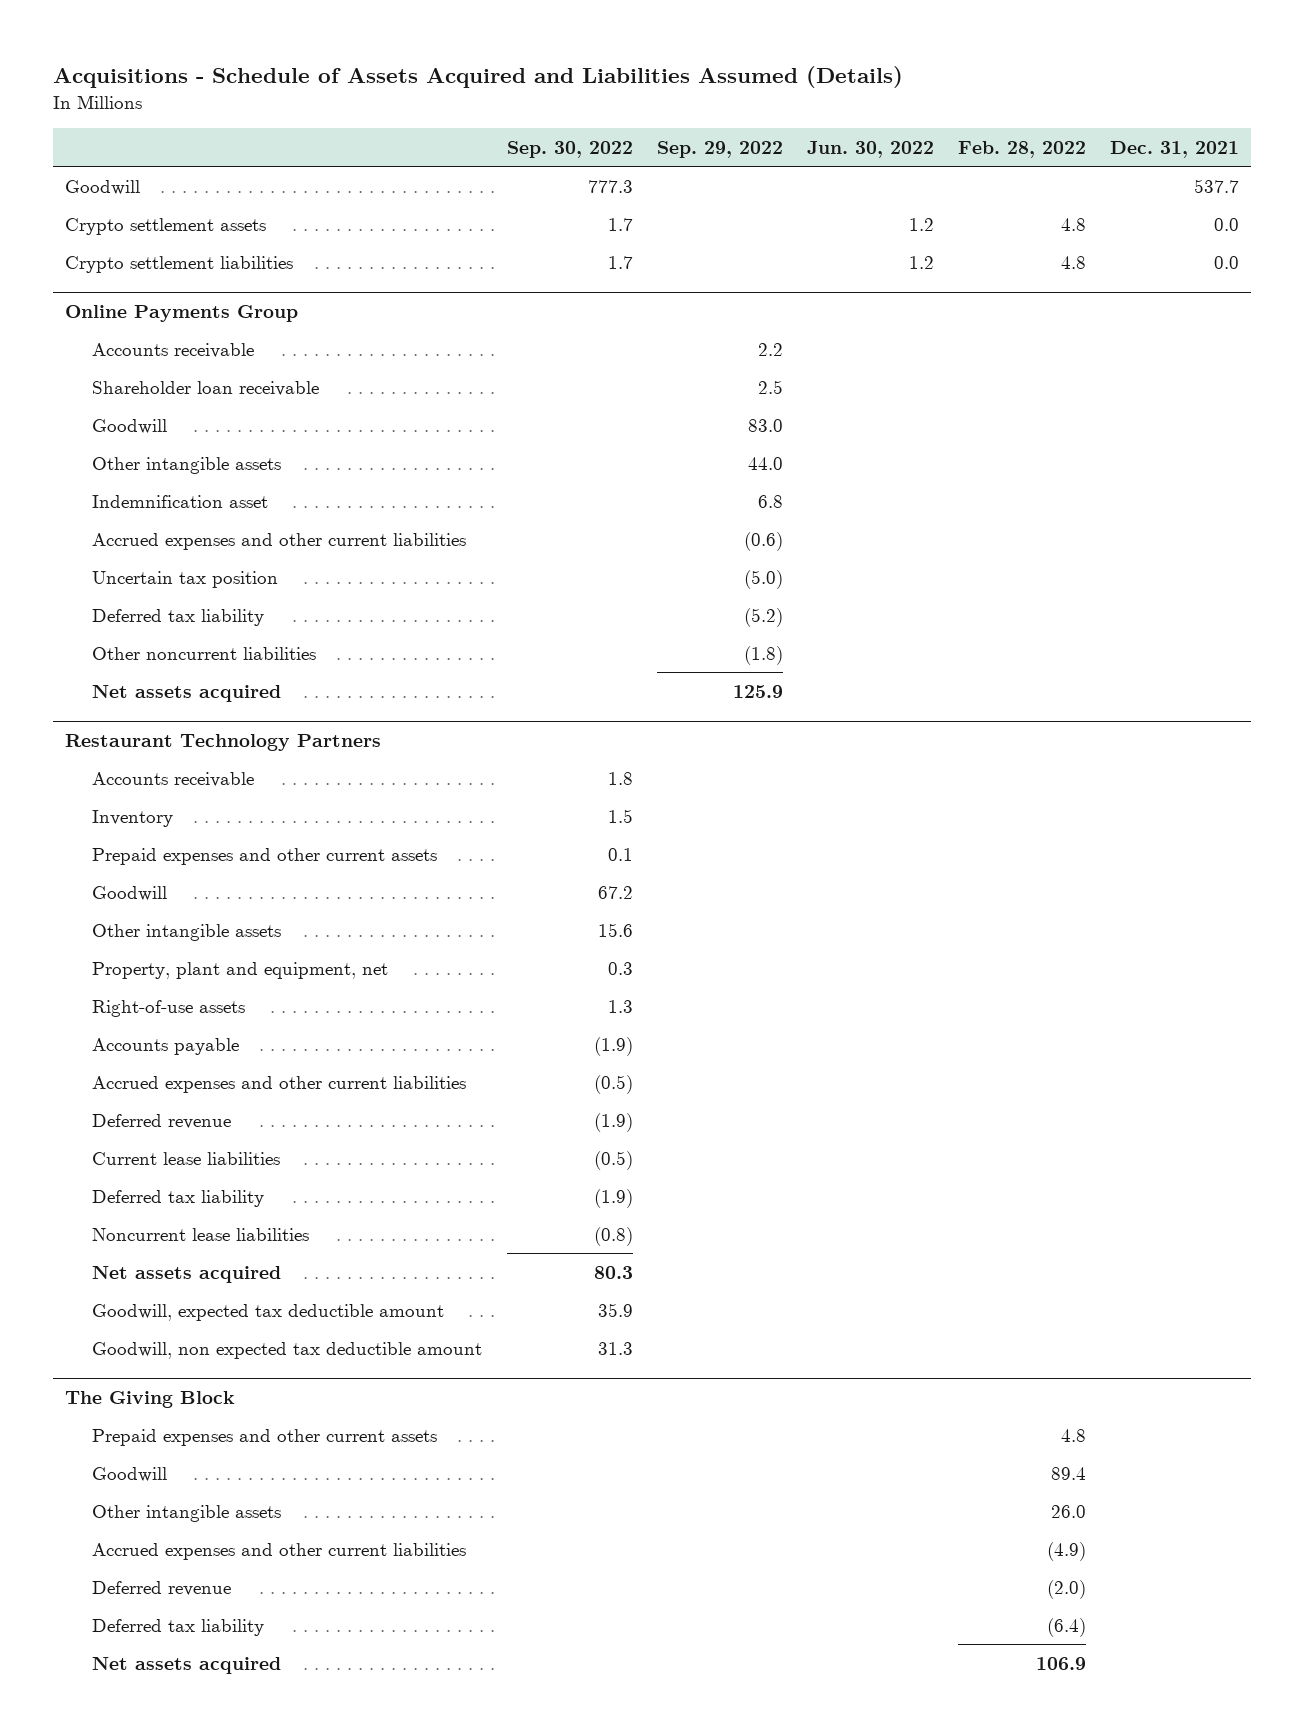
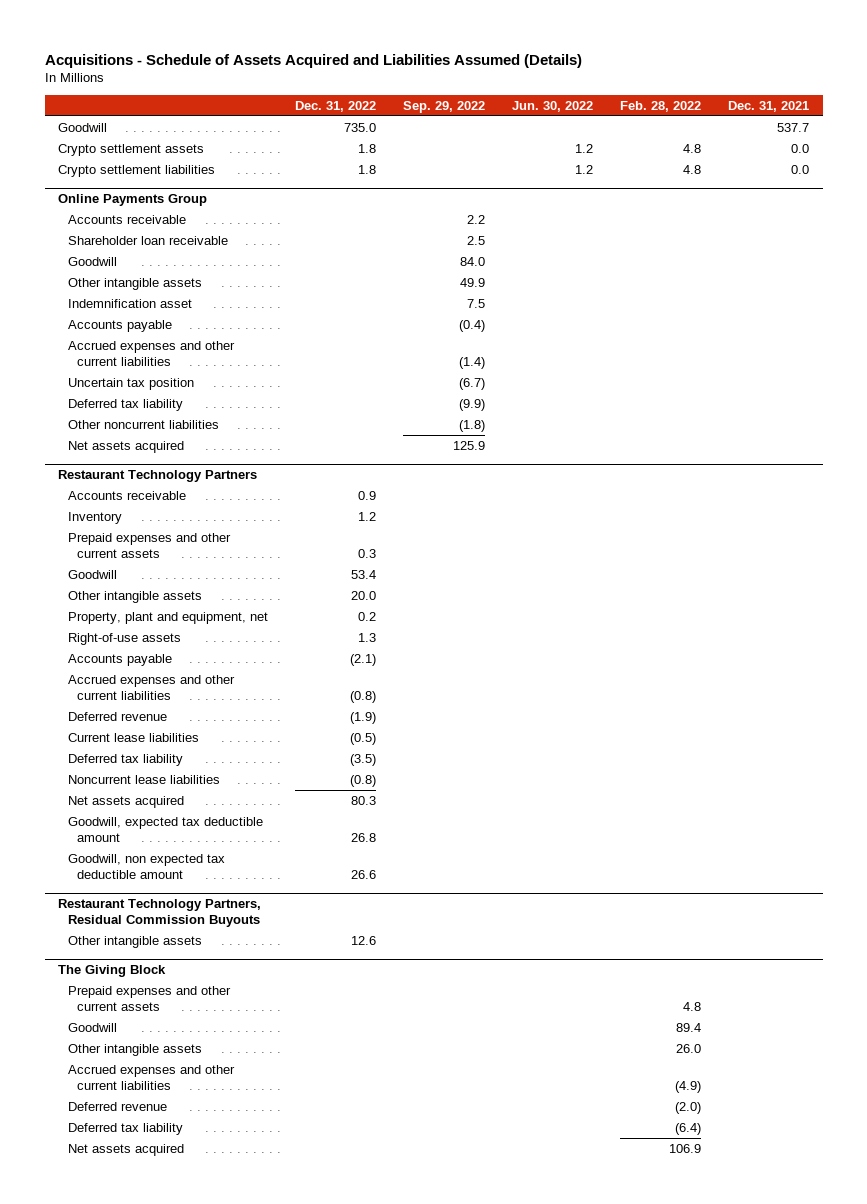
- | Sep. 30, 2022 | Sep. 29, 2022 | Jun. 30, 2022 | Feb. 28, 2022 | Dec. 31, 2021
+ | Dec. 31, 2022 | Sep. 29, 2022 | Jun. 30, 2022 | Feb. 28, 2022 | Dec. 31, 2021
@ Online Payments Group
- Goodwill | | 83.0 | | |
- Other intangible assets | | 44.0 | | |
- Indemnification asset | | 6.8 | | |
- Accrued expenses and other current liabilities | | (0.6) | | |
- Uncertain tax position | | (5.0) | | |
- Deferred tax liability | | (5.2) | | |
+ Goodwill | | 84.0 | | |
+ Other intangible assets | | 49.9 | | |
+ Indemnification asset | | 7.5 | | |
+ Accounts payable | | (0.4) | | |
+ Accrued expenses and other current liabilities | | (1.4) | | |
+ Uncertain tax position | | (6.7) | | |
+ Deferred tax liability | | (9.9) | | |
+ Restaurant Technology Partners, Residual Commission Buyouts
+ Other intangible assets | 12.6 | | | |

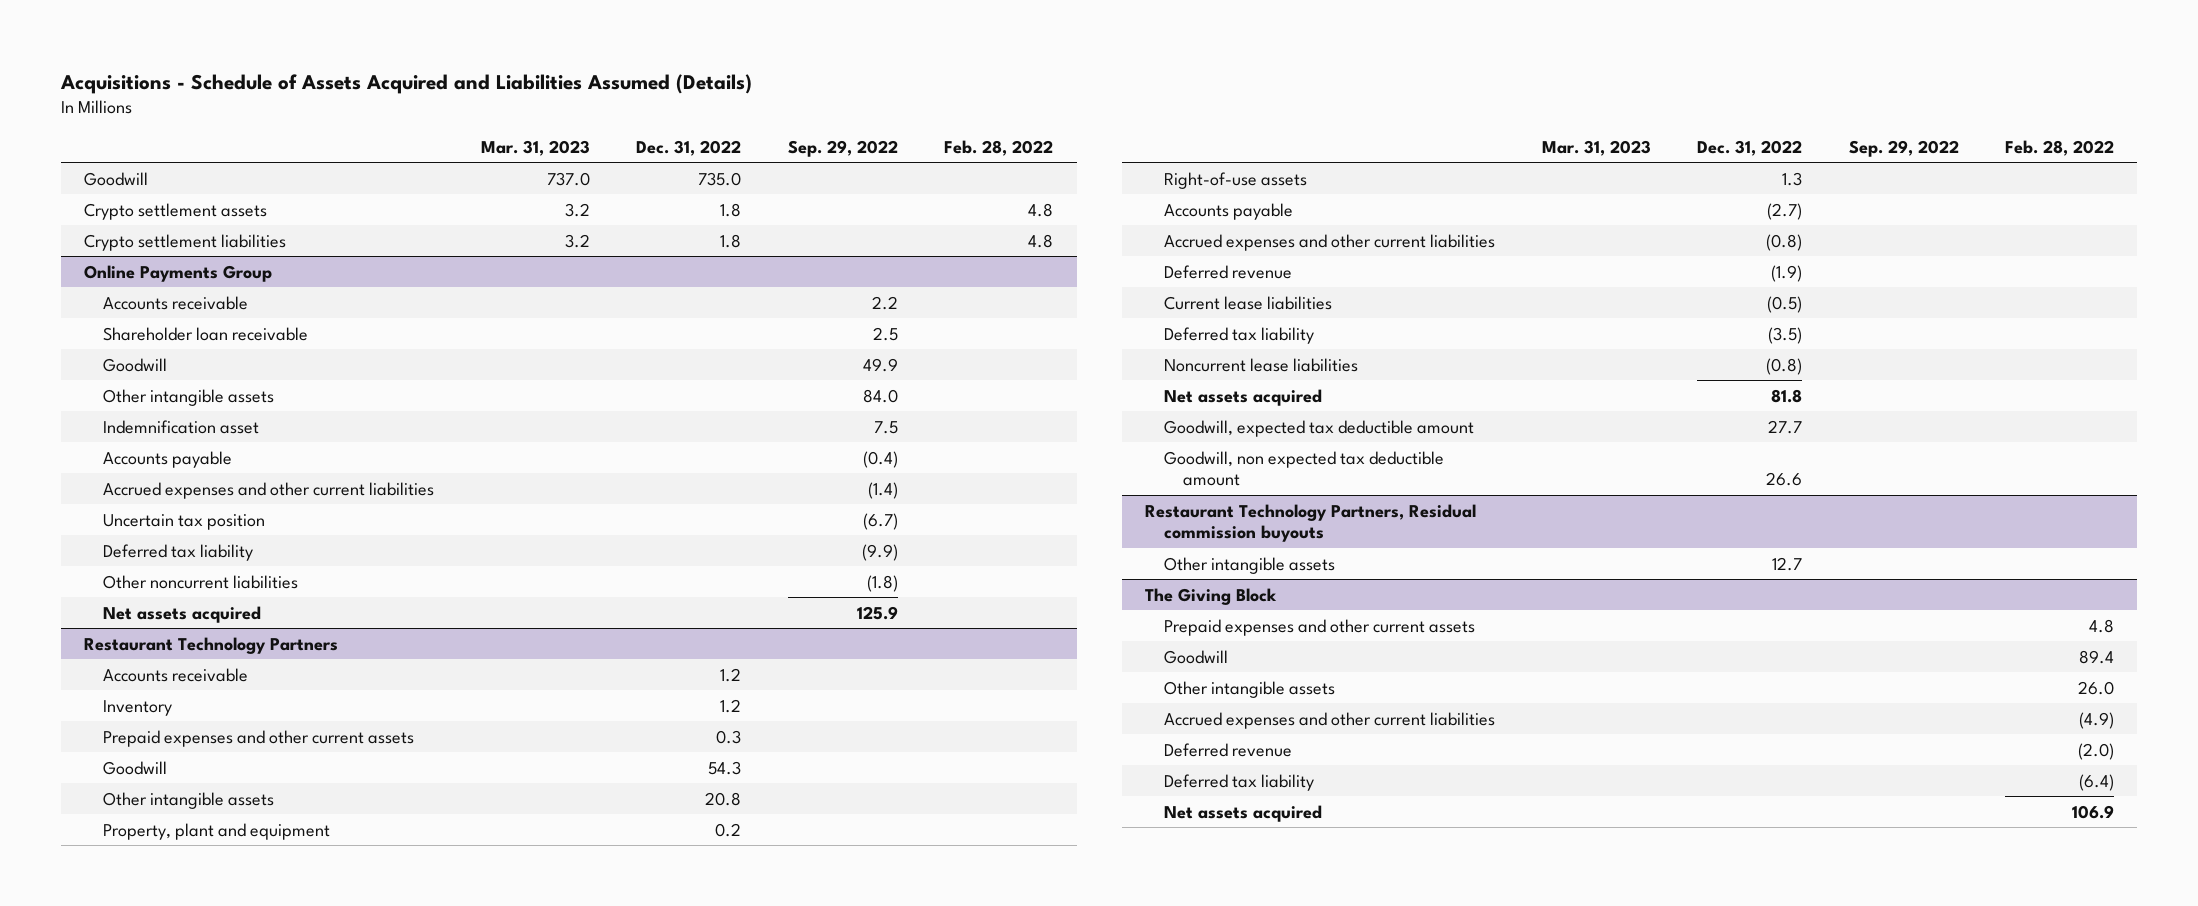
- | Dec. 31, 2022 | Sep. 29, 2022 | Jun. 30, 2022 | Feb. 28, 2022 | Dec. 31, 2021
+ | Mar. 31, 2023 | Dec. 31, 2022 | Sep. 29, 2022 | Feb. 28, 2022
@ Online Payments Group
- Goodwill | | 84.0 | | |
- Other intangible assets | | 49.9 | | |
+ Goodwill | | | 49.9 |
+ Other intangible assets | | | 84.0 |
@ Restaurant Technology Partners
- Accounts receivable | 0.9 | | | |
+ Accounts receivable | | 1.2 | |
- Goodwill | 53.4 | | | |
- Other intangible assets | 20.0 | | | |
- Property, plant and equipment, net | 0.2 | | | |
+ Goodwill | | 54.3 | |
+ Other intangible assets | | 20.8 | |
+ Property, plant and equipment | | 0.2 | |
- Accounts payable | (2.1) | | | |
+ Accounts payable | | (2.7) | |
- Net assets acquired | 80.3 | | | |
- Goodwill, expected tax deductible amount | 26.8 | | | |
+ Net assets acquired | | 81.8 | |
+ Goodwill, expected tax deductible amount | | 27.7 | |
- Restaurant Technology Partners, Residual Commission Buyouts
- Other intangible assets | 12.6 | | | |
+ Restaurant Technology Partners, Residual commission buyouts
+ Other intangible assets | | 12.7 | |

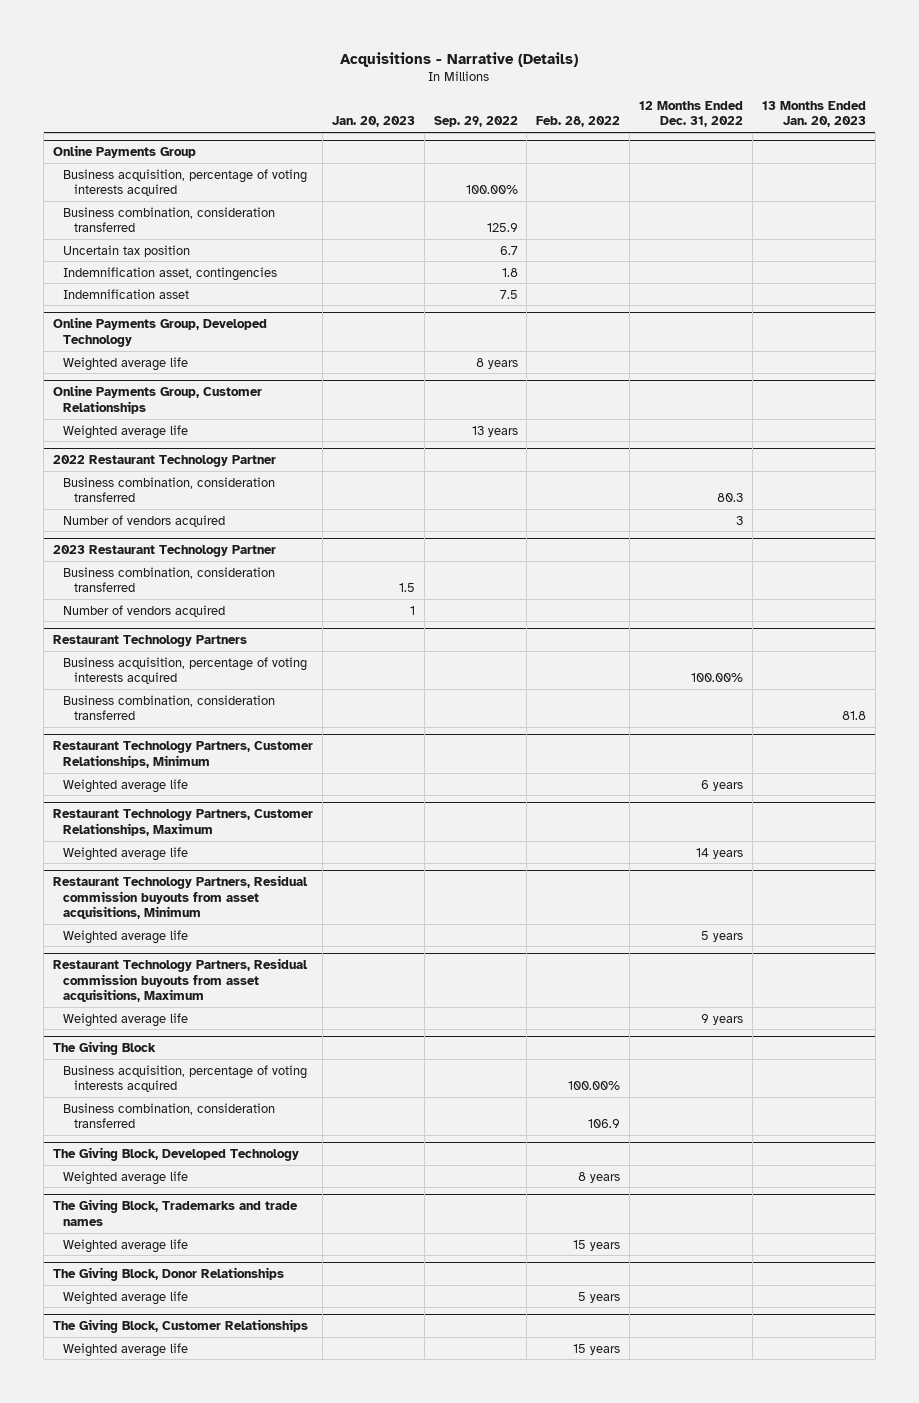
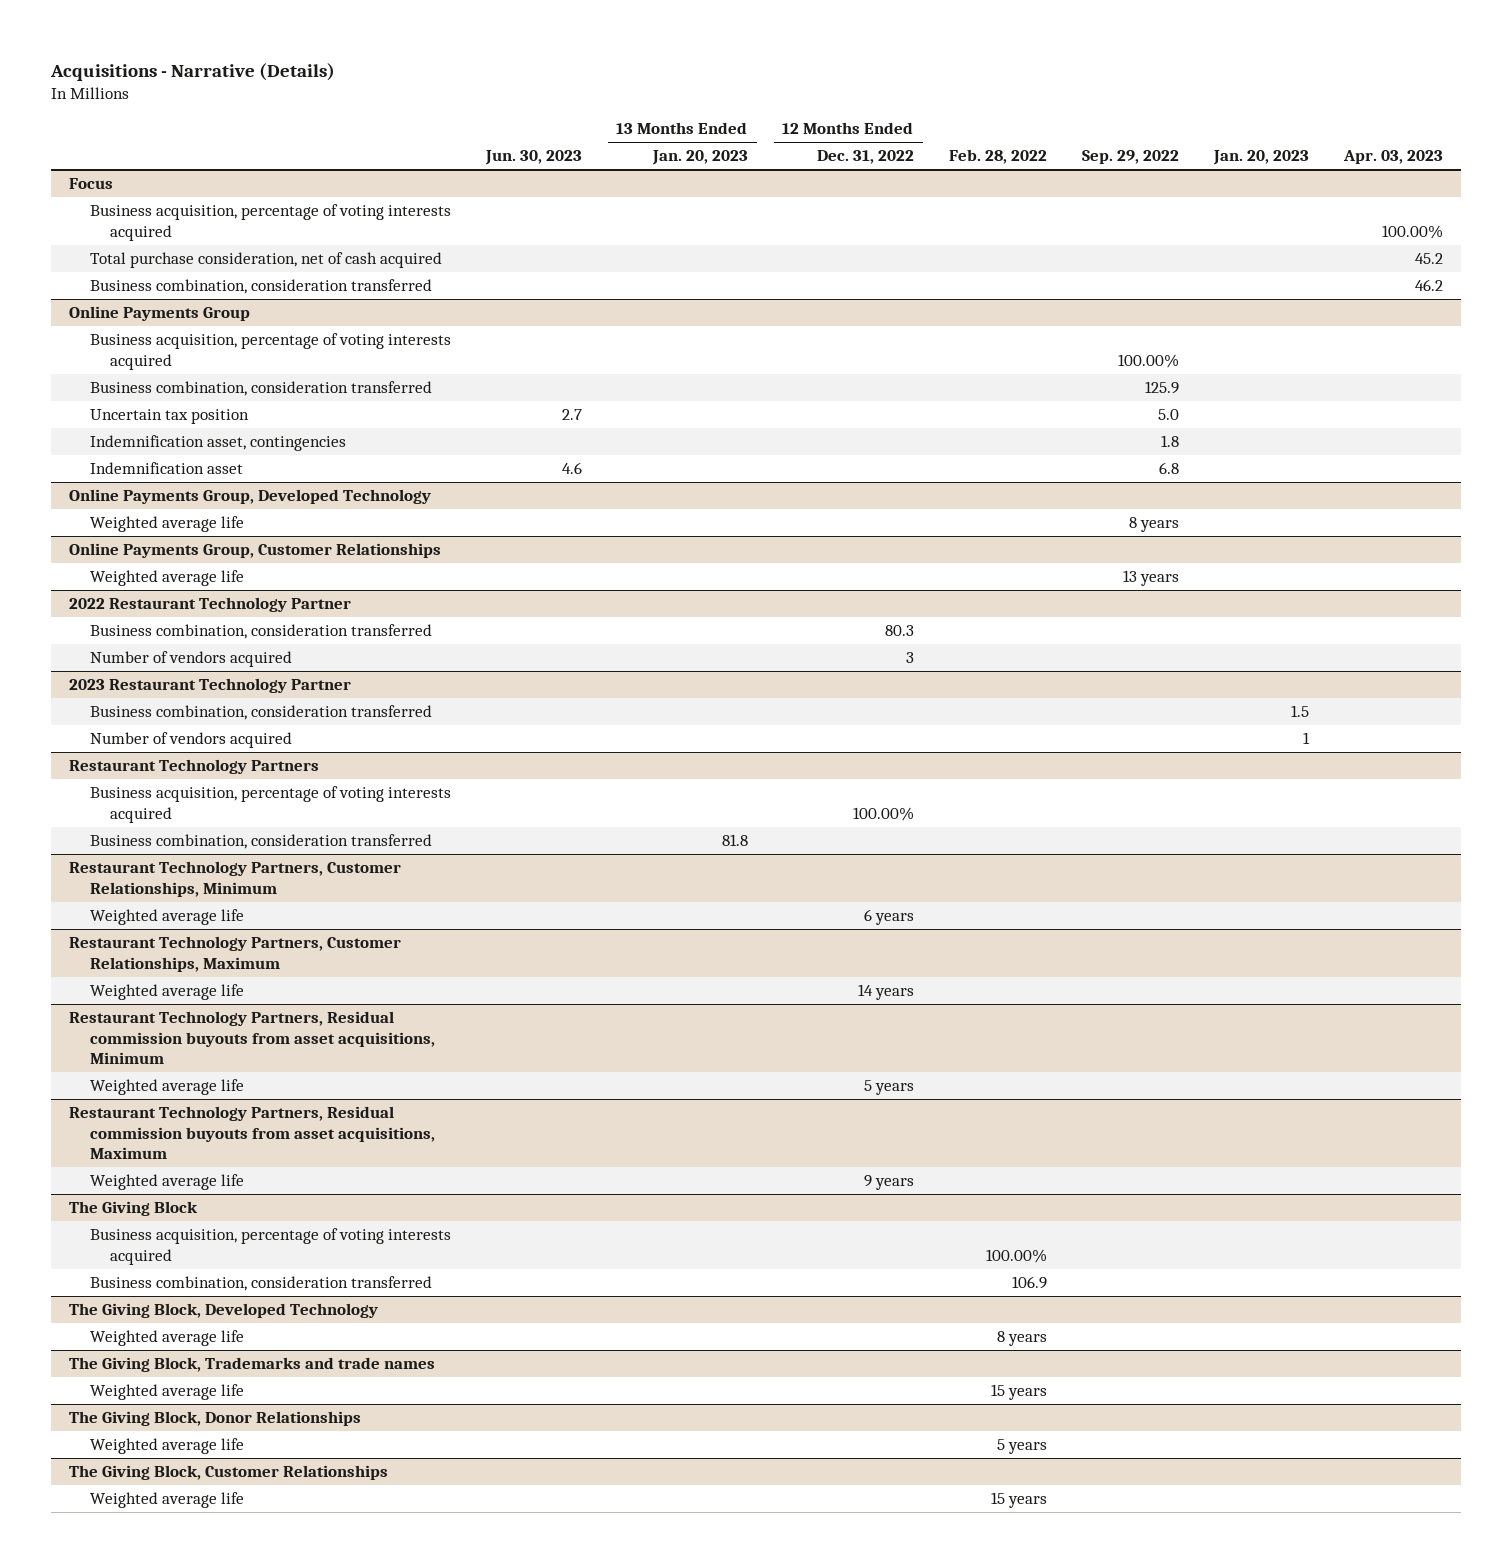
- | Jan. 20, 2023 | Sep. 29, 2022 | Feb. 28, 2022 | 12 Months Ended Dec. 31, 2022 | 13 Months Ended Jan. 20, 2023
+ | Jun. 30, 2023 | 13 Months Ended Jan. 20, 2023 | 12 Months Ended Dec. 31, 2022 | Feb. 28, 2022 | Sep. 29, 2022 | Jan. 20, 2023 | Apr. 03, 2023
+ Focus
+ Business acquisition, percentage of voting interests acquired | | | | | | | 100.00%
+ Total purchase consideration, net of cash acquired | | | | | | | 45.2
+ Business combination, consideration transferred | | | | | | | 46.2
@ Online Payments Group
- Uncertain tax position | | 6.7 | | |
+ Uncertain tax position | 2.7 | | | | 5.0 | |
- Indemnification asset | | 7.5 | | |
+ Indemnification asset | 4.6 | | | | 6.8 | |

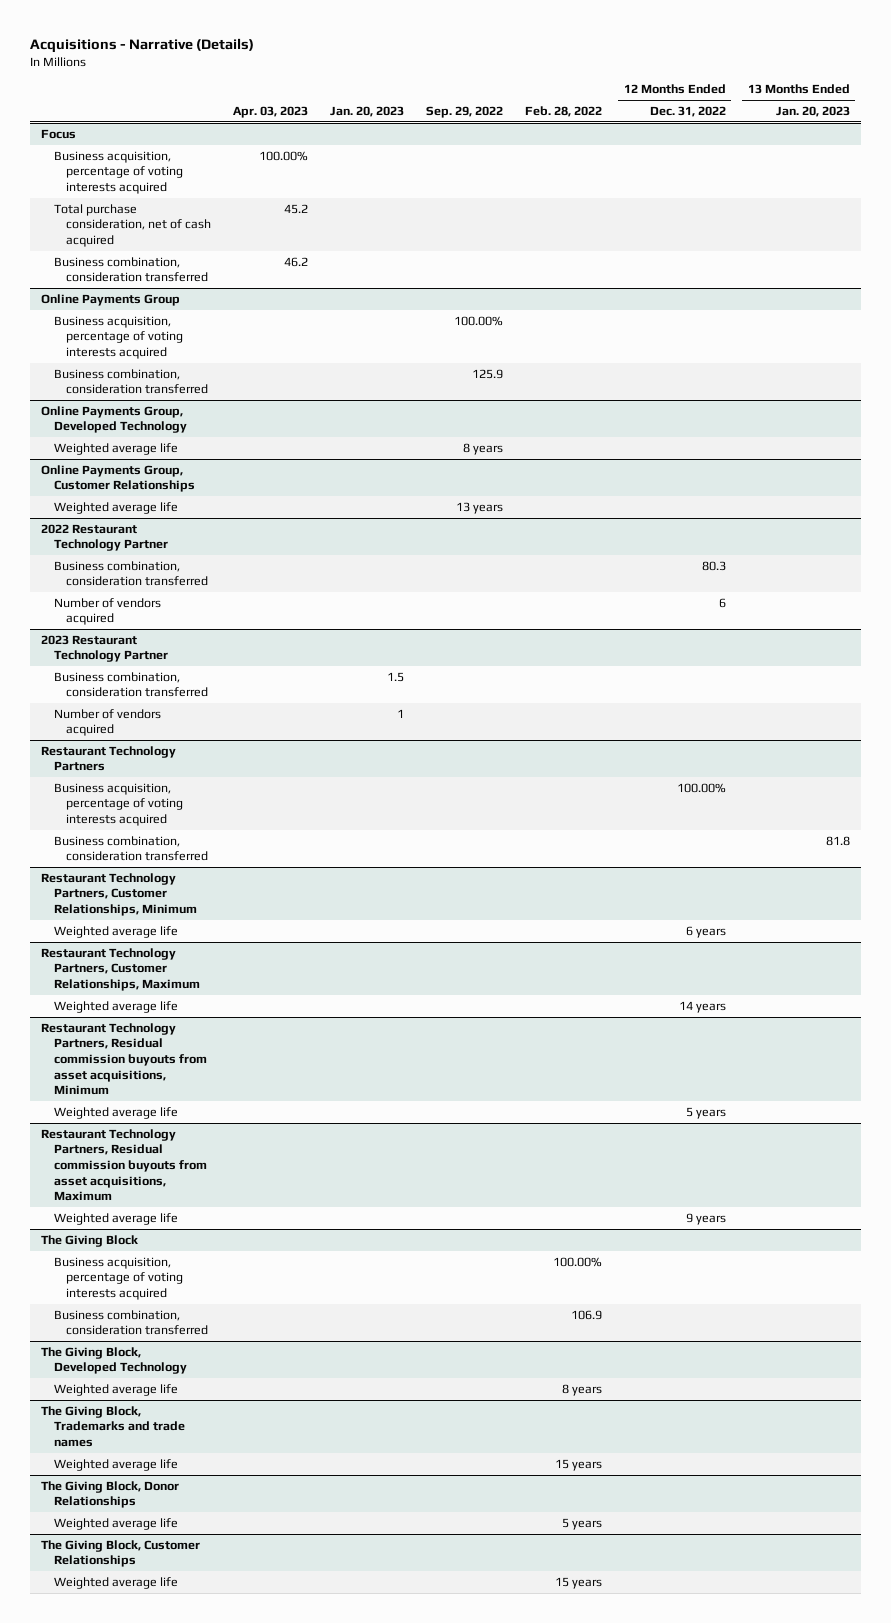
- | Jun. 30, 2023 | 13 Months Ended Jan. 20, 2023 | 12 Months Ended Dec. 31, 2022 | Feb. 28, 2022 | Sep. 29, 2022 | Jan. 20, 2023 | Apr. 03, 2023
+ | Apr. 03, 2023 | Jan. 20, 2023 | Sep. 29, 2022 | Feb. 28, 2022 | 12 Months Ended Dec. 31, 2022 | 13 Months Ended Jan. 20, 2023
@ Online Payments Group
- Uncertain tax position | 2.7 | | | | 5.0 | |
- Indemnification asset, contingencies | | | | | 1.8 | |
- Indemnification asset | 4.6 | | | | 6.8 | |
@ 2022 Restaurant Technology Partner
- Number of vendors acquired | | | 3 | | | |
+ Number of vendors acquired | | | | | 6 |

